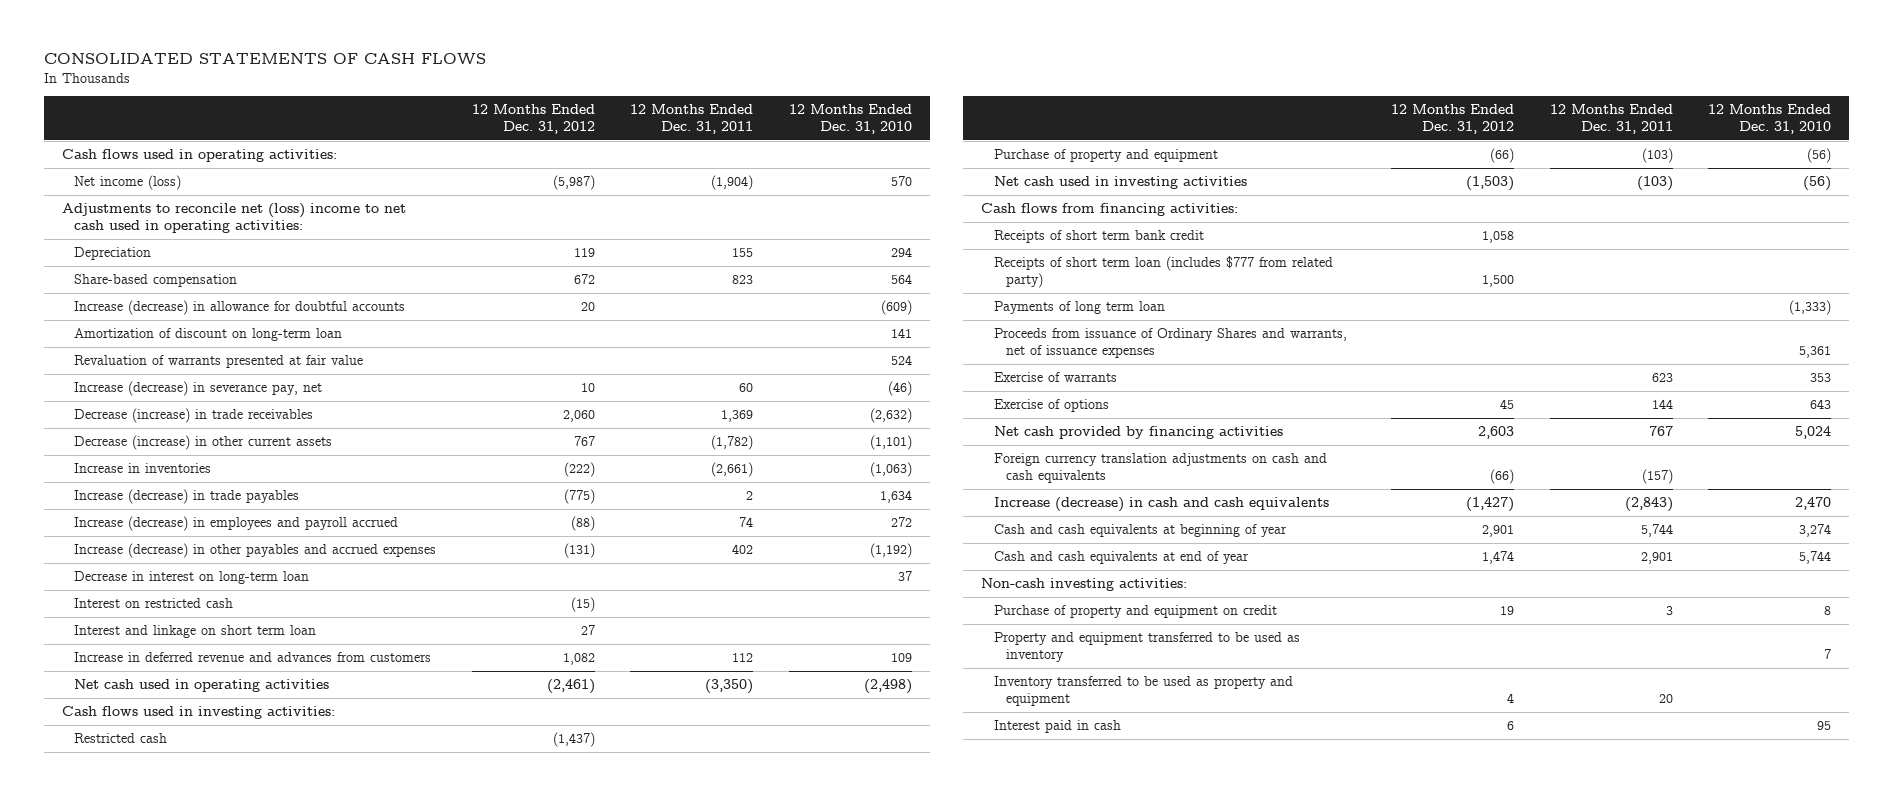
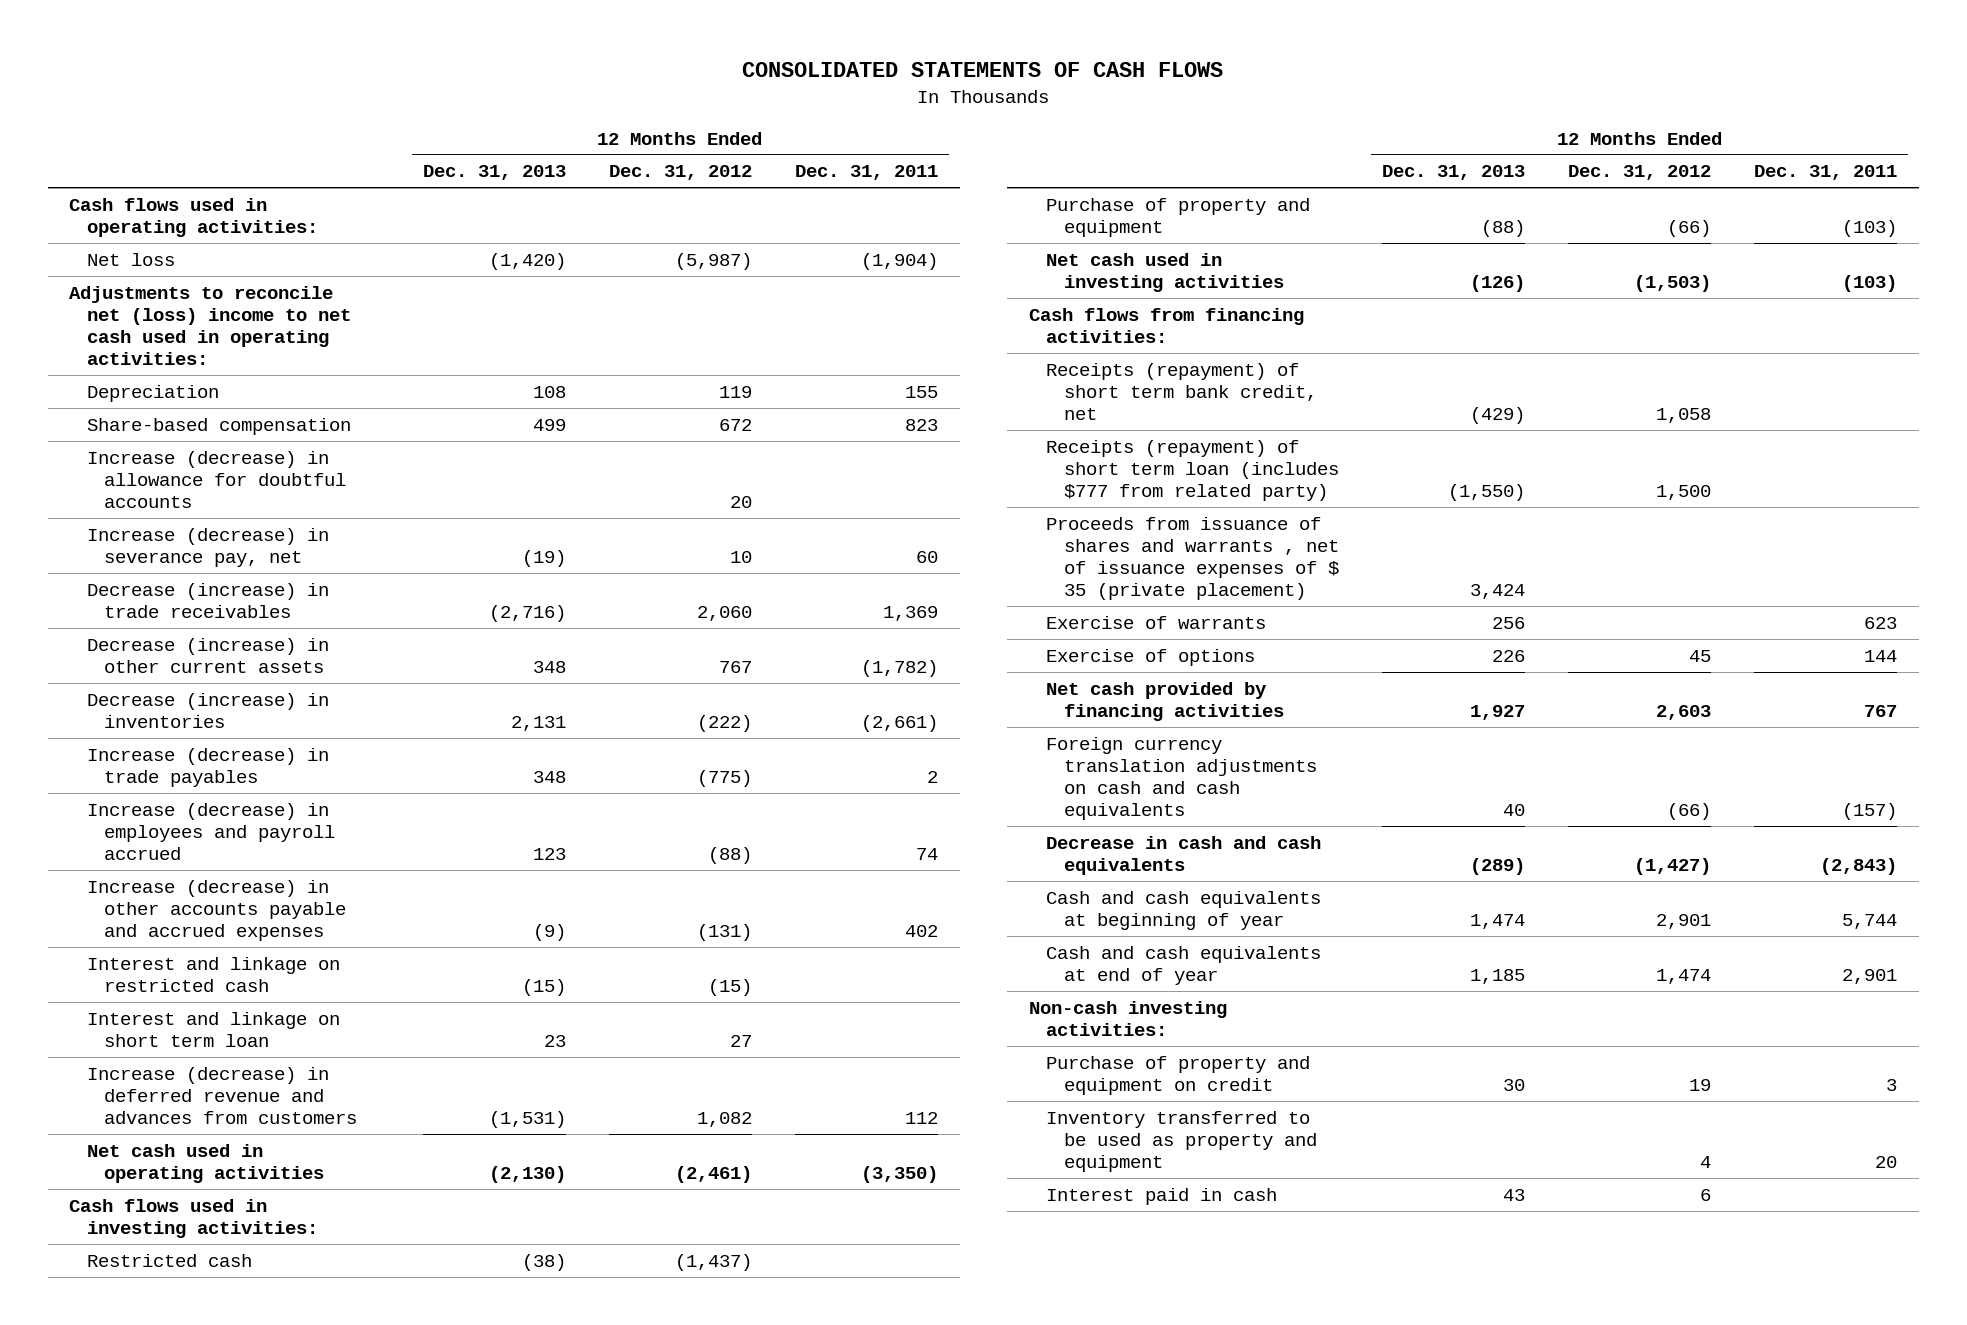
- | 12 Months Ended Dec. 31, 2012 | 12 Months Ended Dec. 31, 2011 | 12 Months Ended Dec. 31, 2010
+ | 12 Months Ended Dec. 31, 2013 | 12 Months Ended Dec. 31, 2012 | 12 Months Ended Dec. 31, 2011
- Net income (loss) | (5,987) | (1,904) | 570
+ Net loss | (1,420) | (5,987) | (1,904)
- Amortization of discount on long-term loan | | | 141
- Revaluation of warrants presented at fair value | | | 524
- Increase in inventories | (222) | (2,661) | (1,063)
+ Decrease (increase) in inventories | 2,131 | (222) | (2,661)
- Increase (decrease) in other payables and accrued expenses | (131) | 402 | (1,192)
- Decrease in interest on long-term loan | | | 37
- Interest on restricted cash | (15) | |
+ Increase (decrease) in other accounts payable and accrued expenses | (9) | (131) | 402
+ Interest and linkage on restricted cash | (15) | (15) |
- Increase in deferred revenue and advances from customers | 1,082 | 112 | 109
+ Increase (decrease) in deferred revenue and advances from customers | (1,531) | 1,082 | 112
- Receipts of short term bank credit | 1,058 | |
- Receipts of short term loan (includes $777 from related party) | 1,500 | |
- Payments of long term loan | | | (1,333)
- Proceeds from issuance of Ordinary Shares and warrants, net of issuance expenses | | | 5,361
+ Receipts (repayment) of short term bank credit, net | (429) | 1,058 |
+ Receipts (repayment) of short term loan (includes $777 from related party) | (1,550) | 1,500 |
+ Proceeds from issuance of shares and warrants , net of issuance expenses of $ 35 (private placement) | 3,424 | |
- Increase (decrease) in cash and cash equivalents | (1,427) | (2,843) | 2,470
+ Decrease in cash and cash equivalents | (289) | (1,427) | (2,843)
- Property and equipment transferred to be used as inventory | | | 7

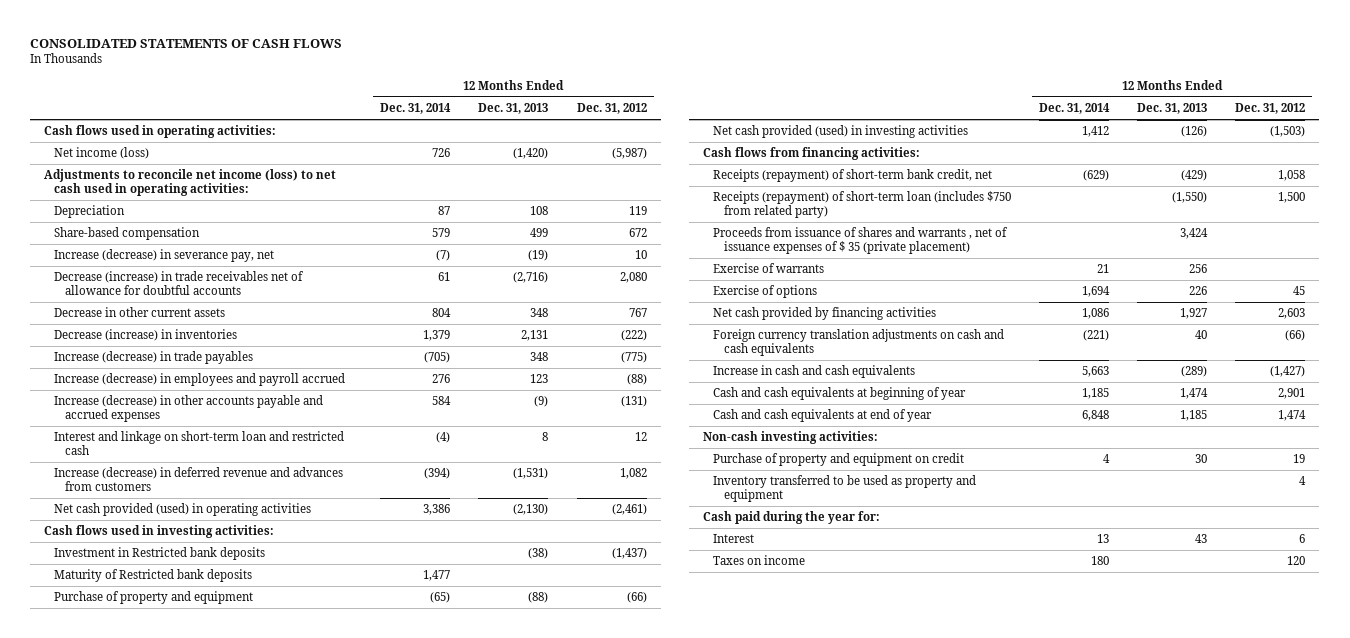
- | 12 Months Ended Dec. 31, 2013 | 12 Months Ended Dec. 31, 2012 | 12 Months Ended Dec. 31, 2011
+ | 12 Months Ended Dec. 31, 2014 | 12 Months Ended Dec. 31, 2013 | 12 Months Ended Dec. 31, 2012
- Net loss | (1,420) | (5,987) | (1,904)
- Adjustments to reconcile net (loss) income to net cash used in operating activities:
+ Net income (loss) | 726 | (1,420) | (5,987)
+ Adjustments to reconcile net income (loss) to net cash used in operating activities:
- Increase (decrease) in allowance for doubtful accounts | | 20 |
- Decrease (increase) in trade receivables | (2,716) | 2,060 | 1,369
- Decrease (increase) in other current assets | 348 | 767 | (1,782)
+ Decrease (increase) in trade receivables net of allowance for doubtful accounts | 61 | (2,716) | 2,080
+ Decrease in other current assets | 804 | 348 | 767
- Interest and linkage on restricted cash | (15) | (15) |
- Interest and linkage on short term loan | 23 | 27 |
+ Interest and linkage on short-term loan and restricted cash | (4) | 8 | 12
- Net cash used in operating activities | (2,130) | (2,461) | (3,350)
+ Net cash provided (used) in operating activities | 3,386 | (2,130) | (2,461)
- Restricted cash | (38) | (1,437) |
+ Investment in Restricted bank deposits | | (38) | (1,437)
+ Maturity of Restricted bank deposits | 1,477 | |
- Net cash used in investing activities | (126) | (1,503) | (103)
+ Net cash provided (used) in investing activities | 1,412 | (126) | (1,503)
- Receipts (repayment) of short term bank credit, net | (429) | 1,058 |
- Receipts (repayment) of short term loan (includes $777 from related party) | (1,550) | 1,500 |
+ Receipts (repayment) of short-term bank credit, net | (629) | (429) | 1,058
+ Receipts (repayment) of short-term loan (includes $750 from related party) | | (1,550) | 1,500
- Decrease in cash and cash equivalents | (289) | (1,427) | (2,843)
+ Increase in cash and cash equivalents | 5,663 | (289) | (1,427)
- Interest paid in cash | 43 | 6 |
+ Cash paid during the year for:
+ Interest | 13 | 43 | 6
+ Taxes on income | 180 | | 120

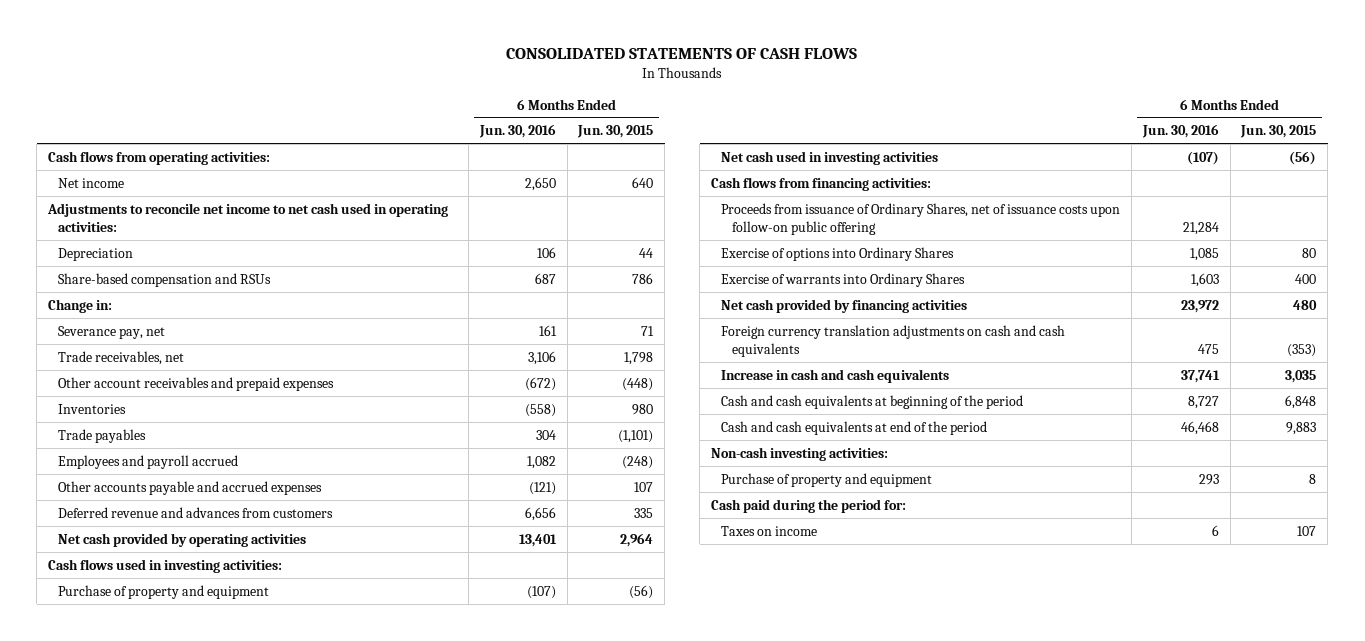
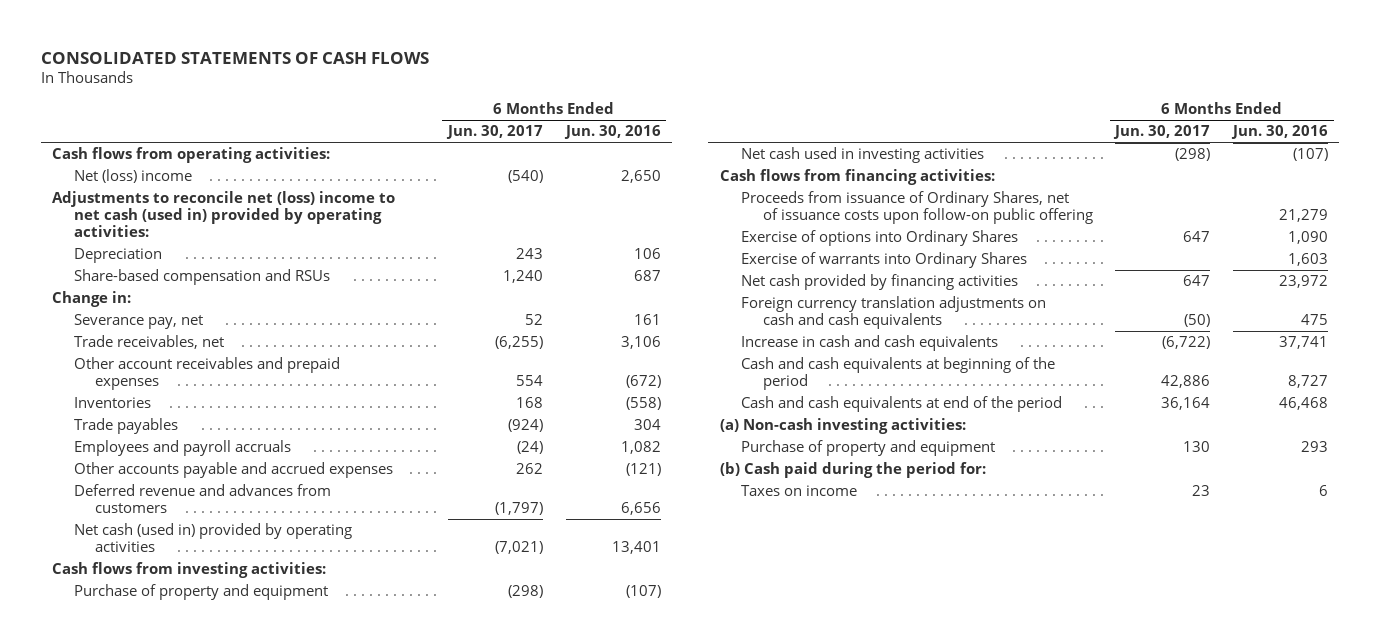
- | 6 Months Ended Jun. 30, 2016 | 6 Months Ended Jun. 30, 2015
+ | 6 Months Ended Jun. 30, 2017 | 6 Months Ended Jun. 30, 2016
- Net income | 2,650 | 640
- Adjustments to reconcile net income to net cash used in operating activities:
+ Net (loss) income | (540) | 2,650
+ Adjustments to reconcile net (loss) income to net cash (used in) provided by operating activities:
- Employees and payroll accrued | 1,082 | (248)
+ Employees and payroll accruals | (24) | 1,082
- Net cash provided by operating activities | 13,401 | 2,964
- Cash flows used in investing activities:
+ Net cash (used in) provided by operating activities | (7,021) | 13,401
+ Cash flows from investing activities:
- Proceeds from issuance of Ordinary Shares, net of issuance costs upon follow-on public offering | 21,284 |
- Exercise of options into Ordinary Shares | 1,085 | 80
+ Proceeds from issuance of Ordinary Shares, net of issuance costs upon follow-on public offering | | 21,279
+ Exercise of options into Ordinary Shares | 647 | 1,090
- Non-cash investing activities:
+ (a) Non-cash investing activities:
- Cash paid during the period for:
+ (b) Cash paid during the period for:

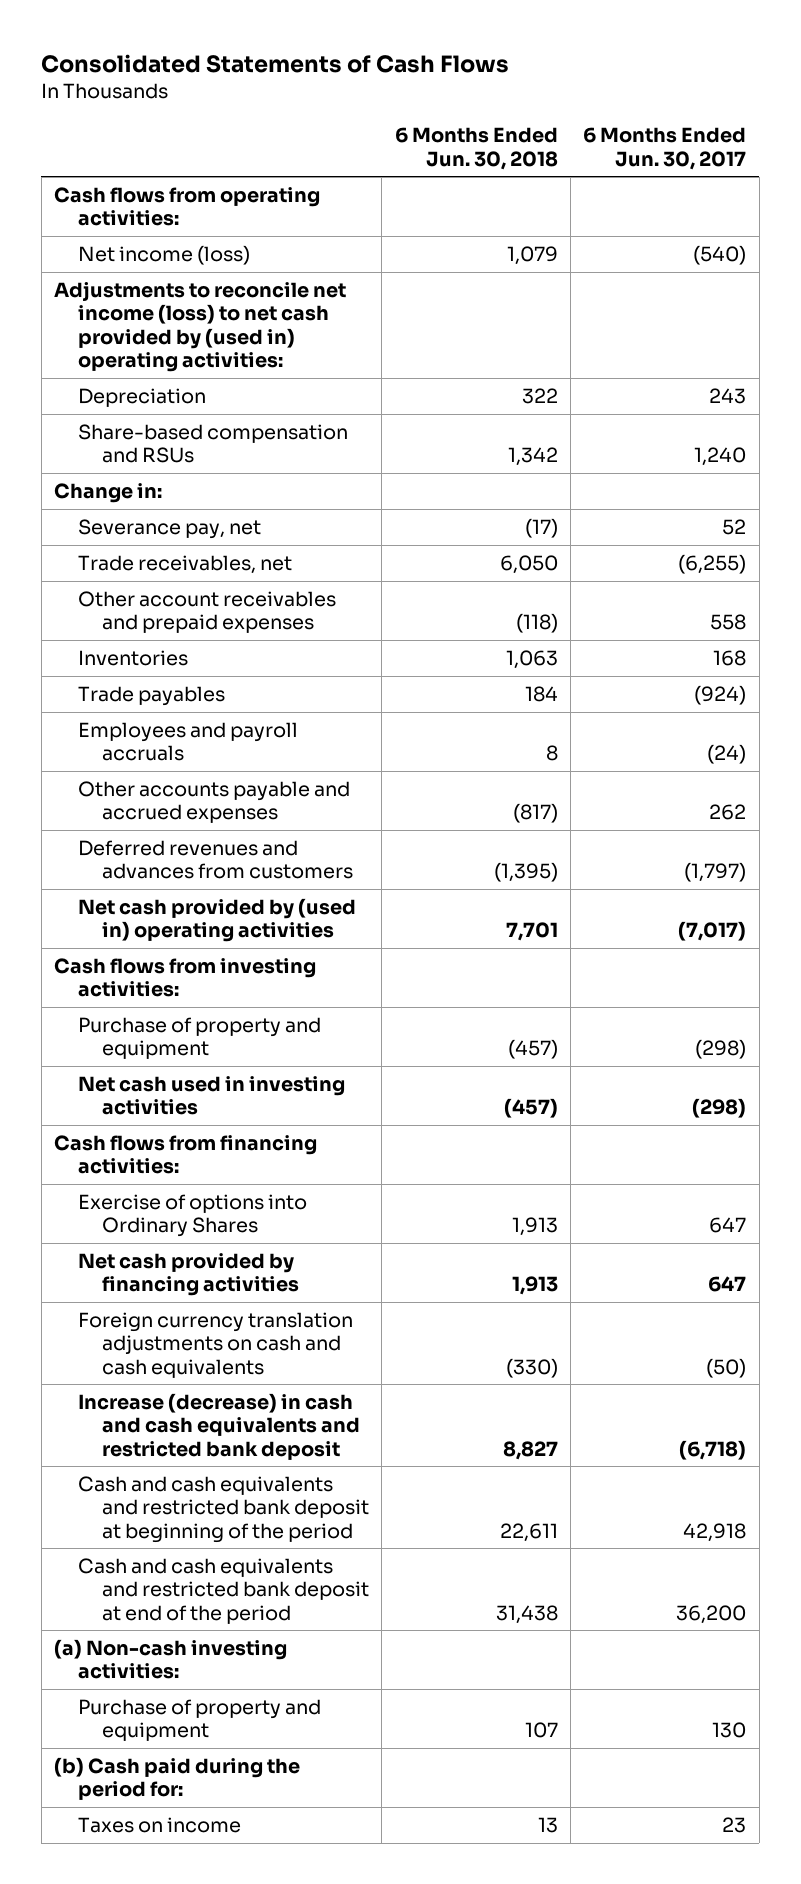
- CONSOLIDATED STATEMENTS OF CASH FLOWS
+ Consolidated Statements of Cash Flows
- | 6 Months Ended Jun. 30, 2017 | 6 Months Ended Jun. 30, 2016
+ | 6 Months Ended Jun. 30, 2018 | 6 Months Ended Jun. 30, 2017
- Net (loss) income | (540) | 2,650
- Adjustments to reconcile net (loss) income to net cash (used in) provided by operating activities:
+ Net income (loss) | 1,079 | (540)
+ Adjustments to reconcile net income (loss) to net cash provided by (used in) operating activities:
- Other account receivables and prepaid expenses | 554 | (672)
+ Other account receivables and prepaid expenses | (118) | 558
- Deferred revenue and advances from customers | (1,797) | 6,656
- Net cash (used in) provided by operating activities | (7,021) | 13,401
+ Deferred revenues and advances from customers | (1,395) | (1,797)
+ Net cash provided by (used in) operating activities | 7,701 | (7,017)
- Proceeds from issuance of Ordinary Shares, net of issuance costs upon follow-on public offering | | 21,279
- Exercise of warrants into Ordinary Shares | | 1,603
- Increase in cash and cash equivalents | (6,722) | 37,741
- Cash and cash equivalents at beginning of the period | 42,886 | 8,727
- Cash and cash equivalents at end of the period | 36,164 | 46,468
+ Increase (decrease) in cash and cash equivalents and restricted bank deposit | 8,827 | (6,718)
+ Cash and cash equivalents and restricted bank deposit at beginning of the period | 22,611 | 42,918
+ Cash and cash equivalents and restricted bank deposit at end of the period | 31,438 | 36,200

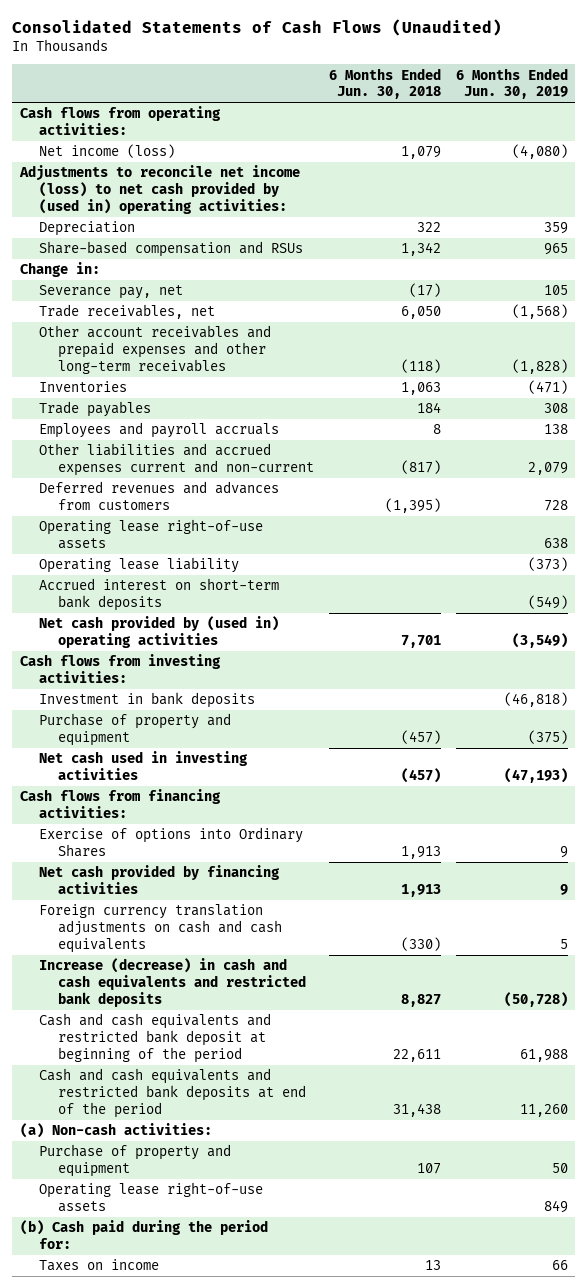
- Consolidated Statements of Cash Flows
+ Consolidated Statements of Cash Flows (Unaudited)
- | 6 Months Ended Jun. 30, 2018 | 6 Months Ended Jun. 30, 2017
+ | 6 Months Ended Jun. 30, 2018 | 6 Months Ended Jun. 30, 2019
- Other account receivables and prepaid expenses | (118) | 558
+ Other account receivables and prepaid expenses and other long-term receivables | (118) | (1,828)
- Other accounts payable and accrued expenses | (817) | 262
+ Other liabilities and accrued expenses current and non-current | (817) | 2,079
+ Operating lease right-of-use assets | | 638
+ Operating lease liability | | (373)
+ Accrued interest on short-term bank deposits | | (549)
+ Investment in bank deposits | | (46,818)
- Increase (decrease) in cash and cash equivalents and restricted bank deposit | 8,827 | (6,718)
+ Increase (decrease) in cash and cash equivalents and restricted bank deposits | 8,827 | (50,728)
- Cash and cash equivalents and restricted bank deposit at end of the period | 31,438 | 36,200
- (a) Non-cash investing activities:
+ Cash and cash equivalents and restricted bank deposits at end of the period | 31,438 | 11,260
+ (a) Non-cash activities:
+ Operating lease right-of-use assets | | 849

